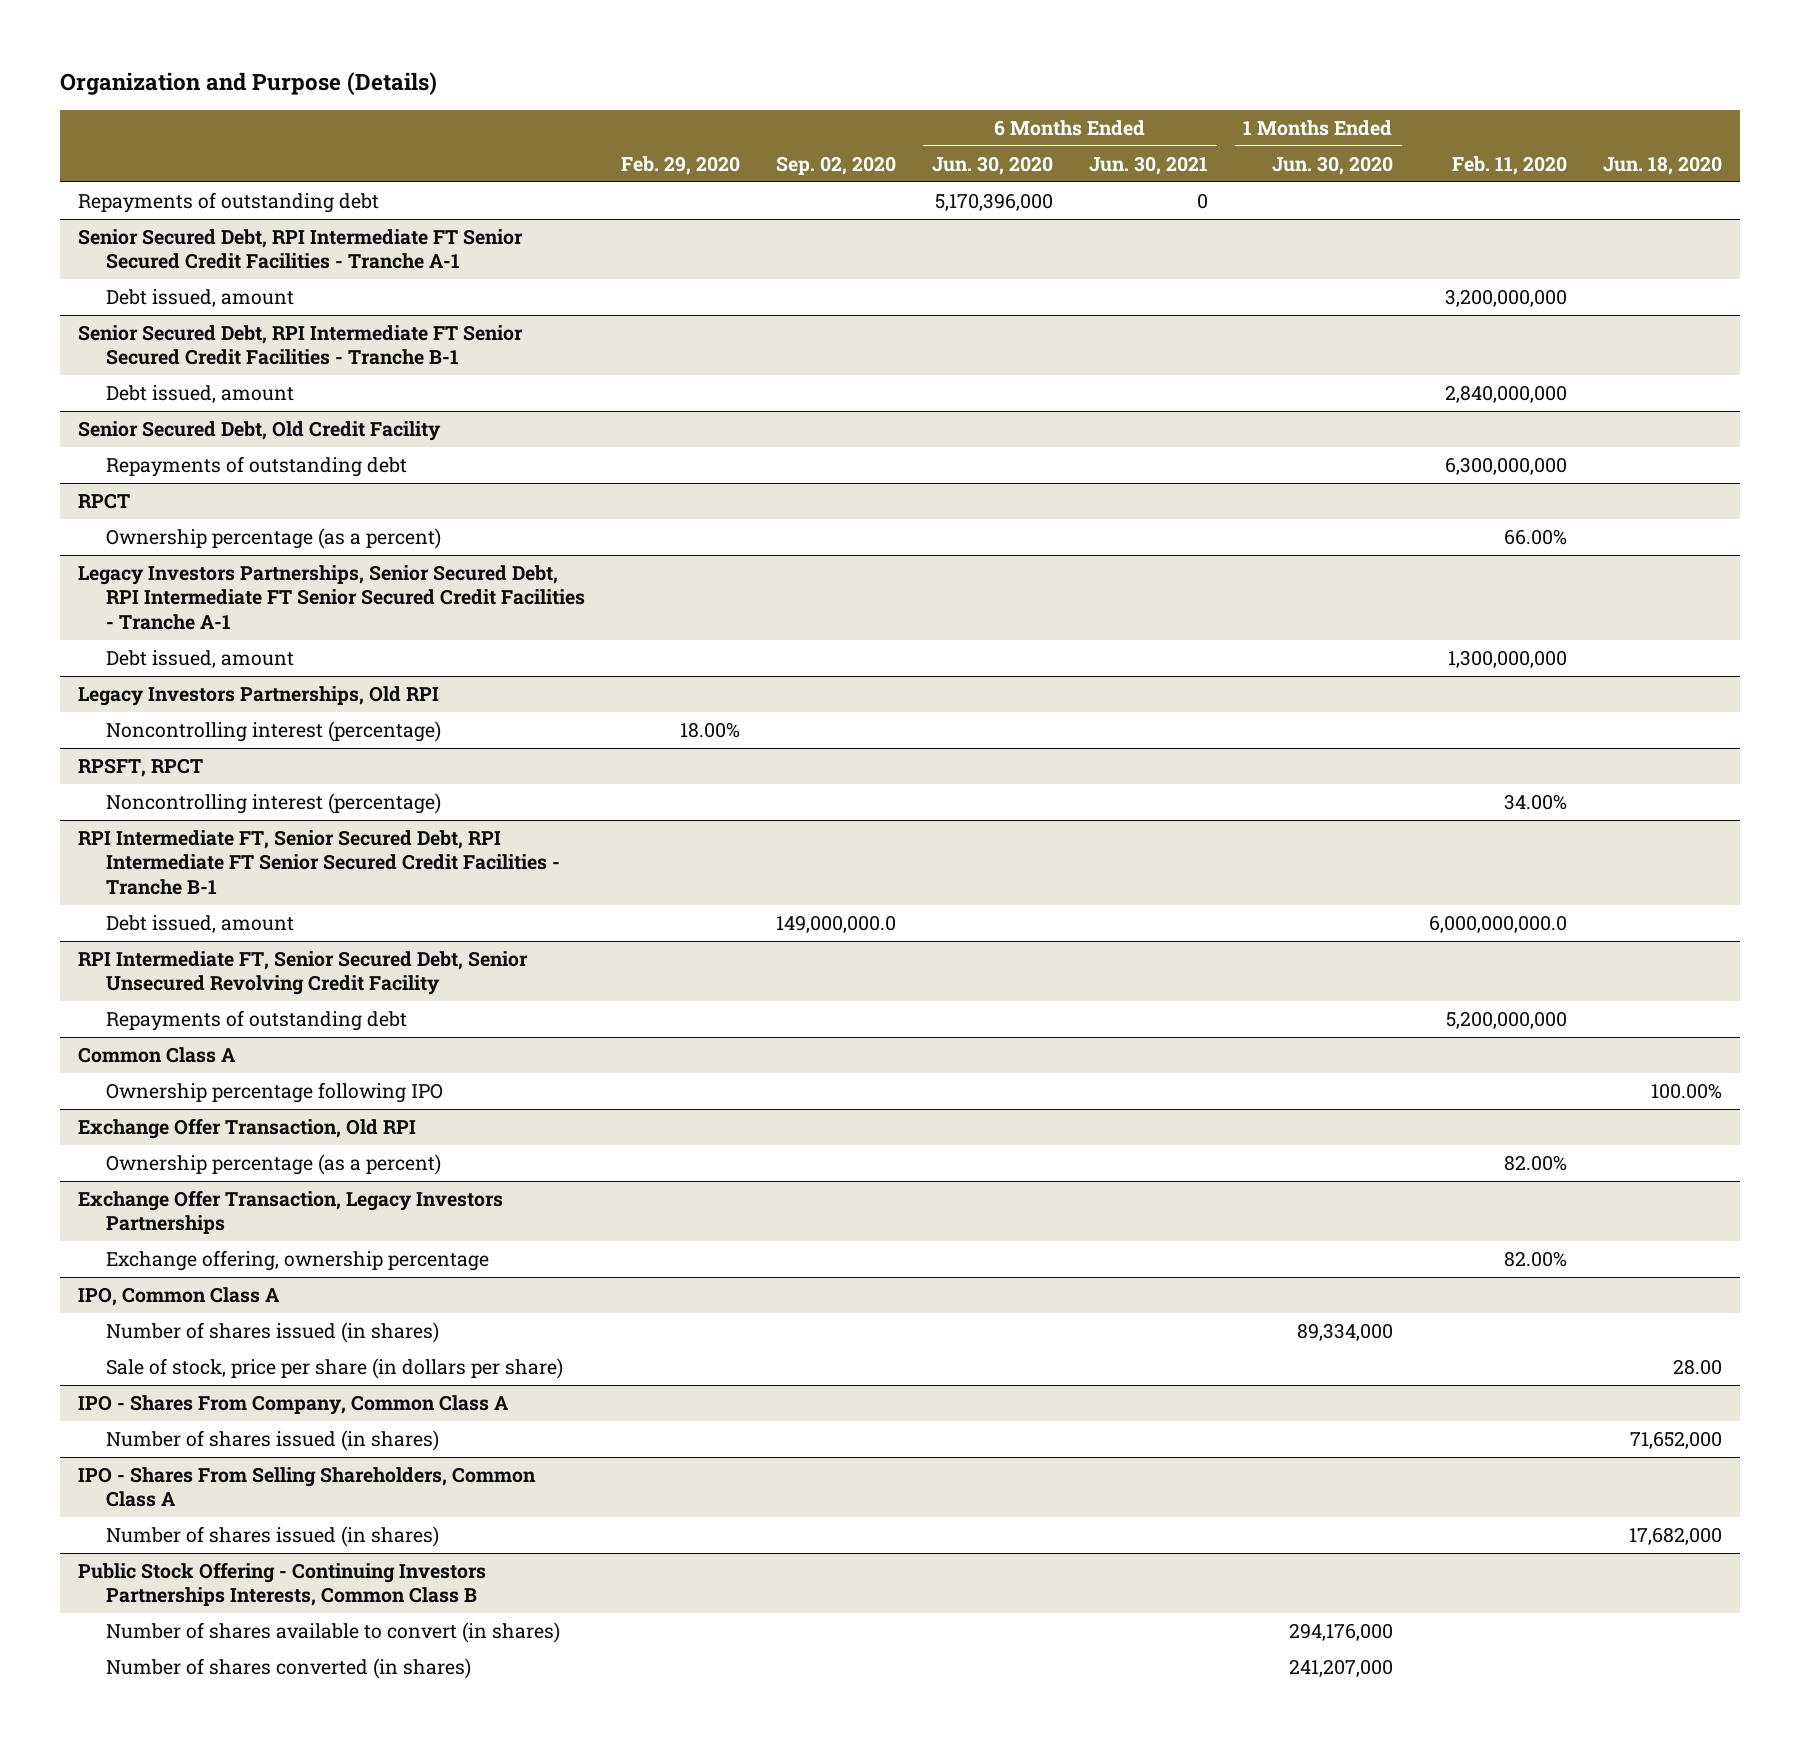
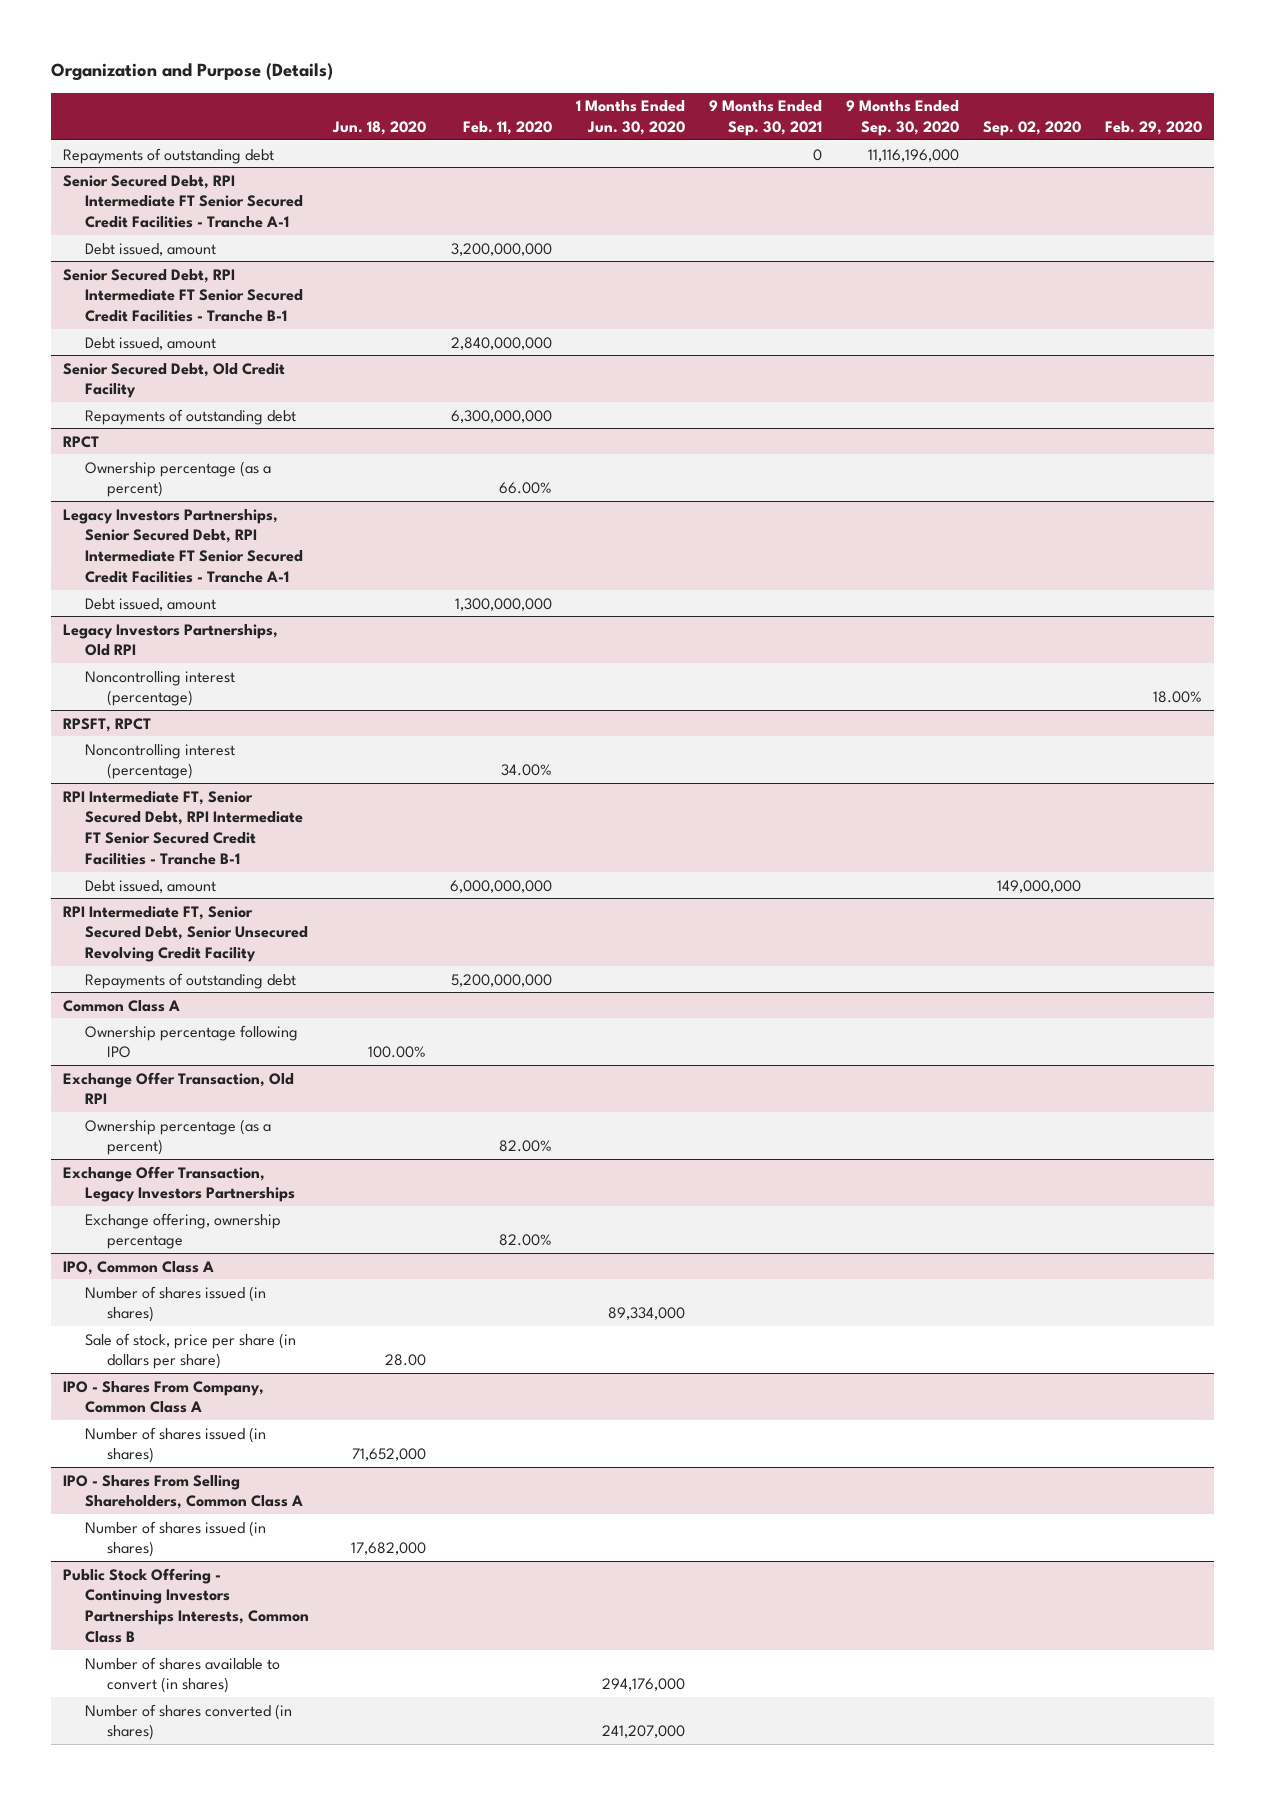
- | Feb. 29, 2020 | Sep. 02, 2020 | 6 Months Ended Jun. 30, 2020 | 6 Months Ended Jun. 30, 2021 | 1 Months Ended Jun. 30, 2020 | Feb. 11, 2020 | Jun. 18, 2020
+ | Jun. 18, 2020 | Feb. 11, 2020 | 1 Months Ended Jun. 30, 2020 | 9 Months Ended Sep. 30, 2021 | 9 Months Ended Sep. 30, 2020 | Sep. 02, 2020 | Feb. 29, 2020
@ RPI Intermediate FT, Senior Secured Debt, RPI Intermediate FT Senior Secured Credit Facilities - Tranche B-1
- Debt issued, amount | | 149,000,000.0 | | | | 6,000,000,000.0 |
+ Debt issued, amount | | 6,000,000,000 | | | | 149,000,000 |

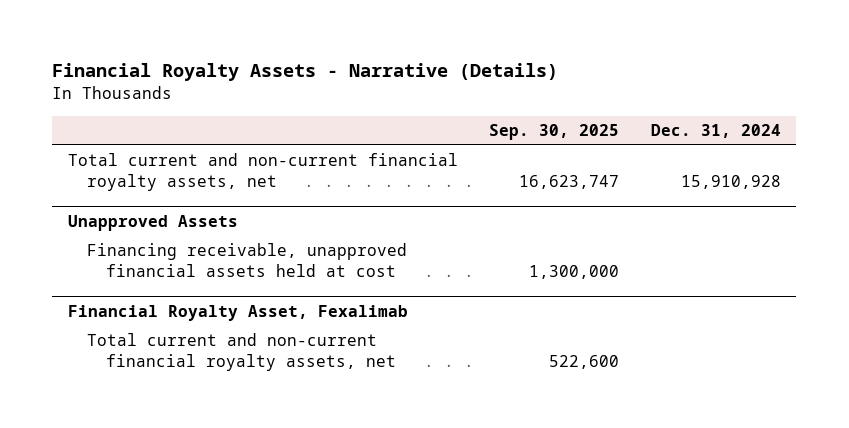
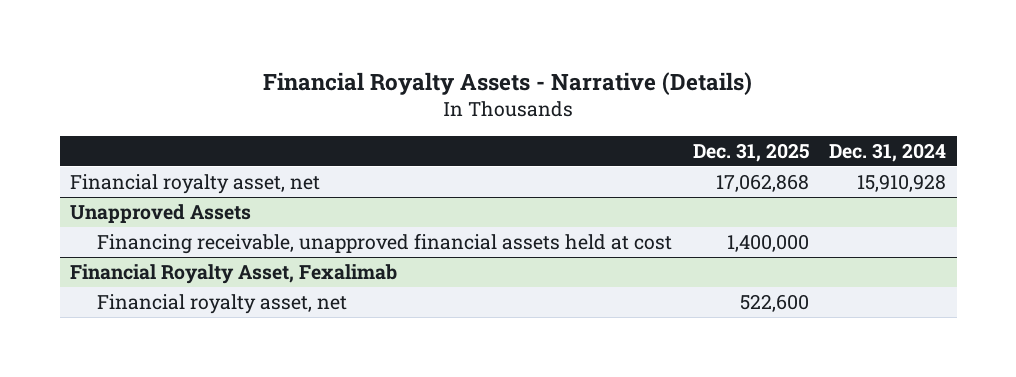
- | Sep. 30, 2025 | Dec. 31, 2024
+ | Dec. 31, 2025 | Dec. 31, 2024
- Total current and non-current financial royalty assets, net | 16,623,747 | 15,910,928
+ Financial royalty asset, net | 17,062,868 | 15,910,928
@ Financial Royalty Asset, Fexalimab
- Total current and non-current financial royalty assets, net | 522,600 |
+ Financial royalty asset, net | 522,600 |

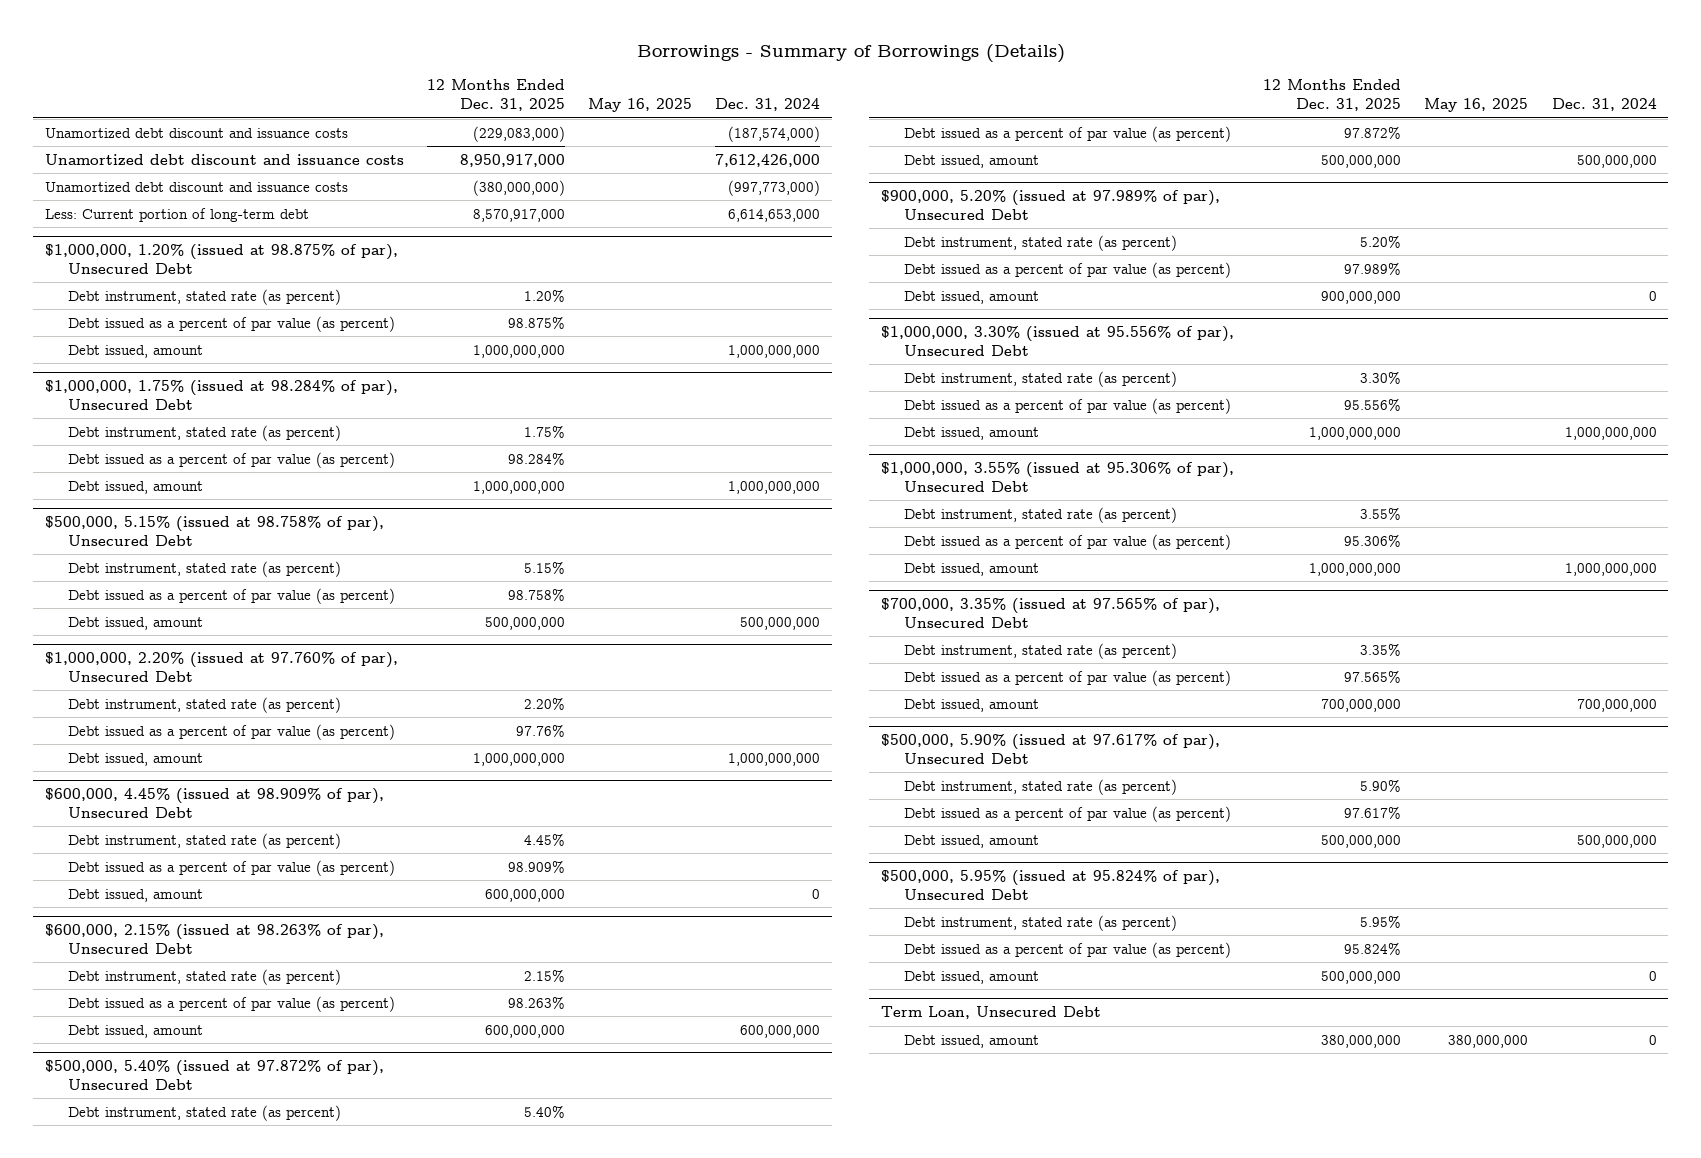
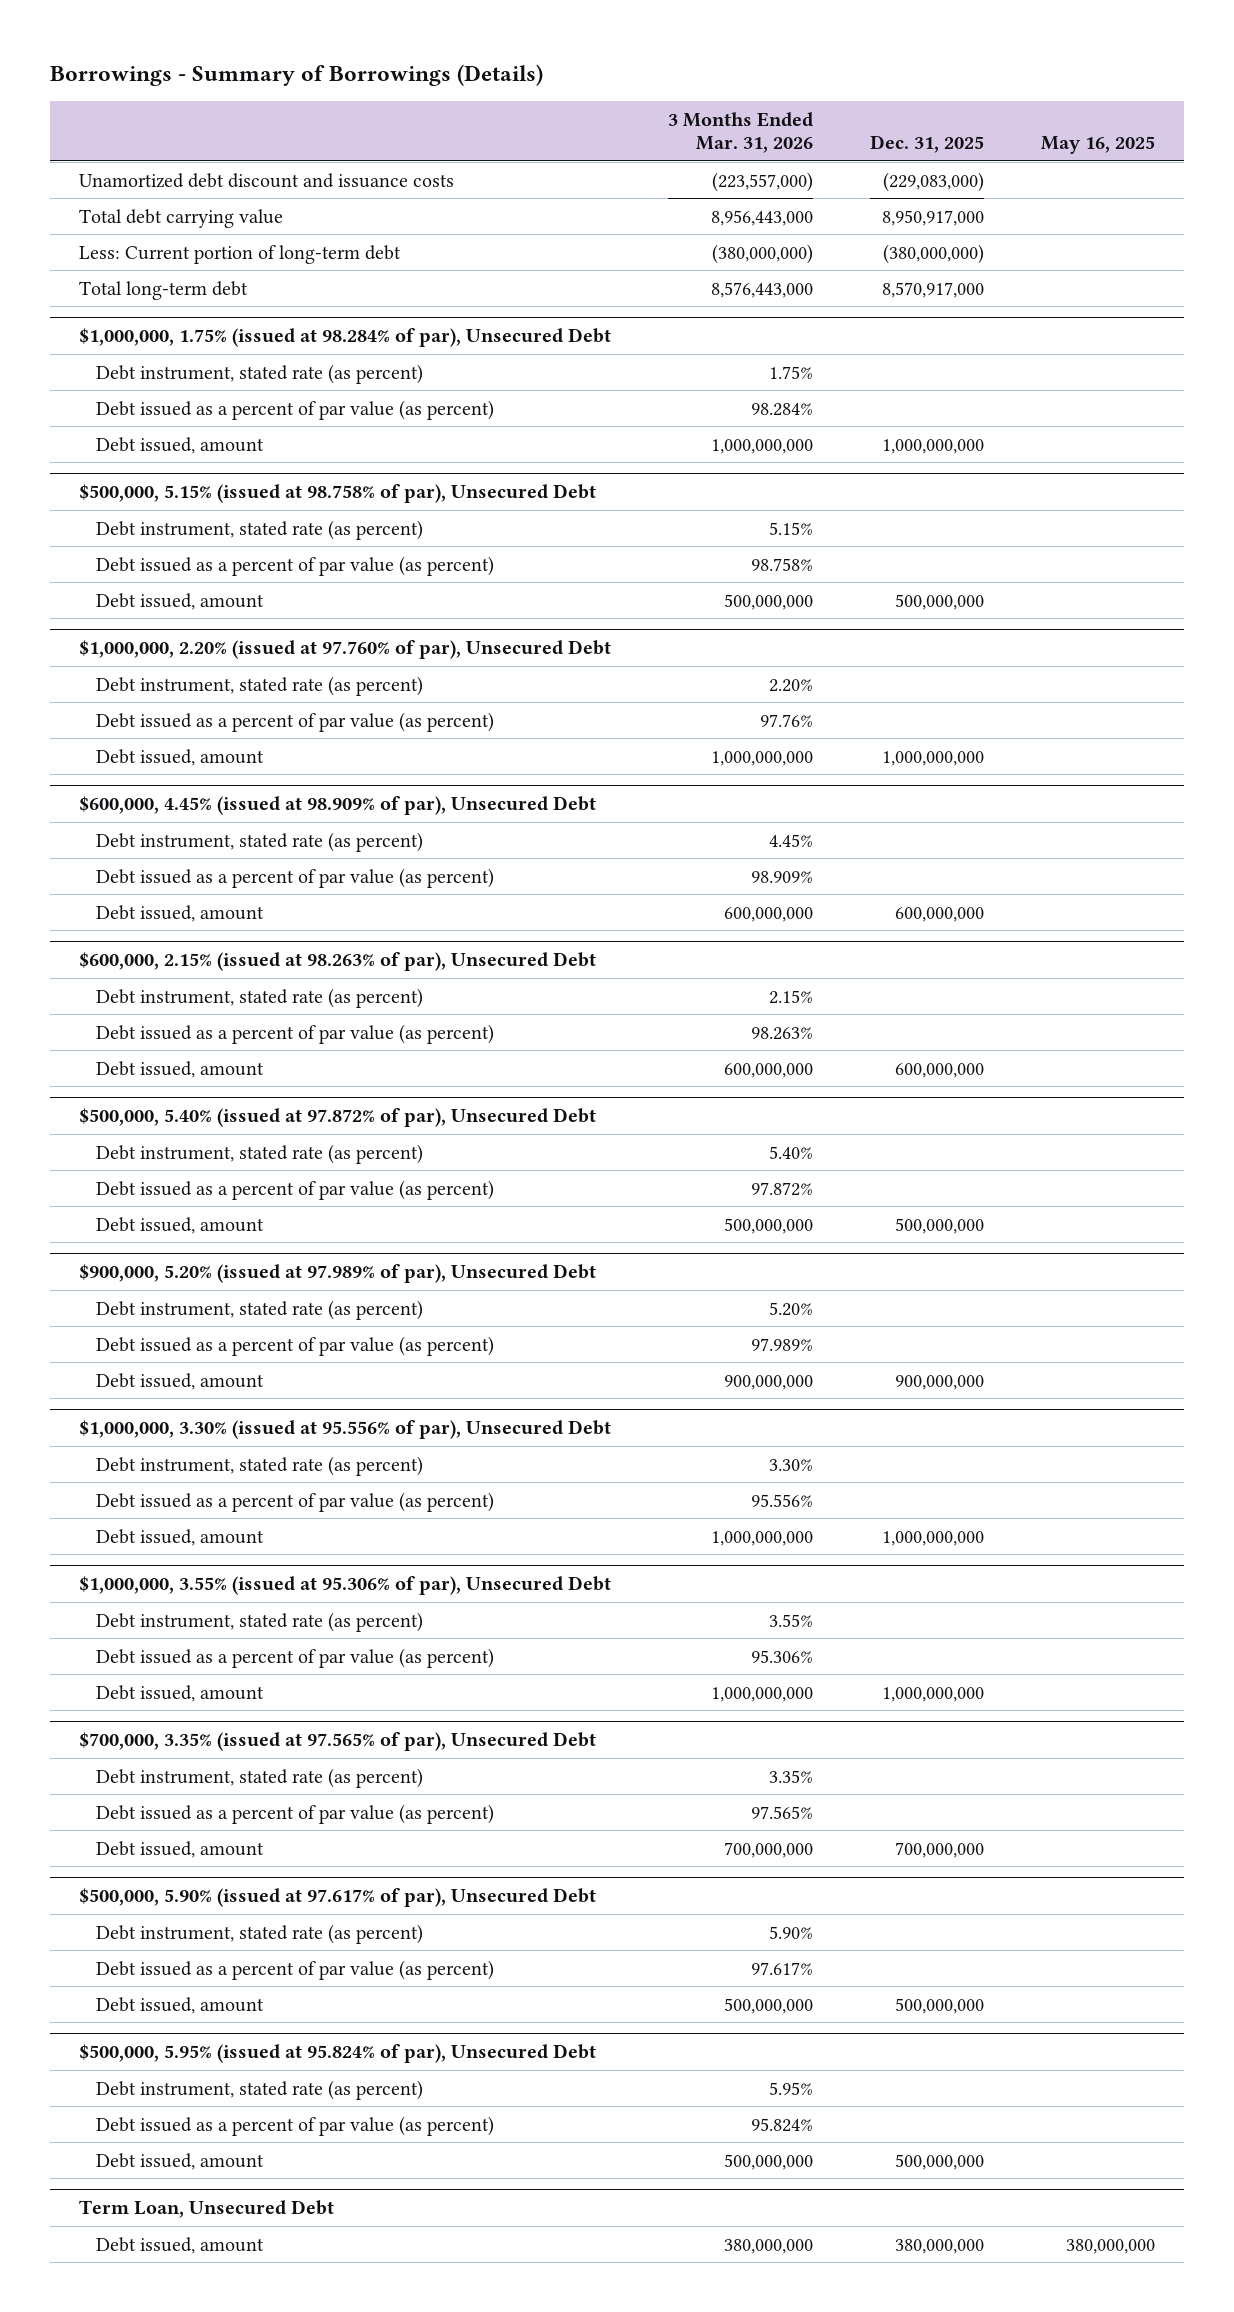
- | 12 Months Ended Dec. 31, 2025 | May 16, 2025 | Dec. 31, 2024
+ | 3 Months Ended Mar. 31, 2026 | Dec. 31, 2025 | May 16, 2025
- Unamortized debt discount and issuance costs | 8,950,917,000 | | 7,612,426,000
- Unamortized debt discount and issuance costs | (380,000,000) | | (997,773,000)
+ Total debt carrying value | 8,956,443,000 | 8,950,917,000 |
- $1,000,000, 1.20% (issued at 98.875% of par), Unsecured Debt
- Debt instrument, stated rate (as percent) | 1.20% | |
- Debt issued as a percent of par value (as percent) | 98.875% | |
- Debt issued, amount | 1,000,000,000 | | 1,000,000,000
+ Total long-term debt | 8,576,443,000 | 8,570,917,000 |

